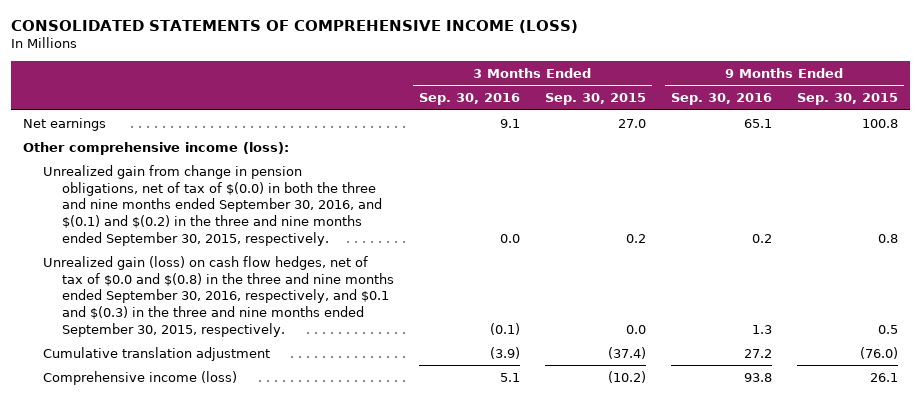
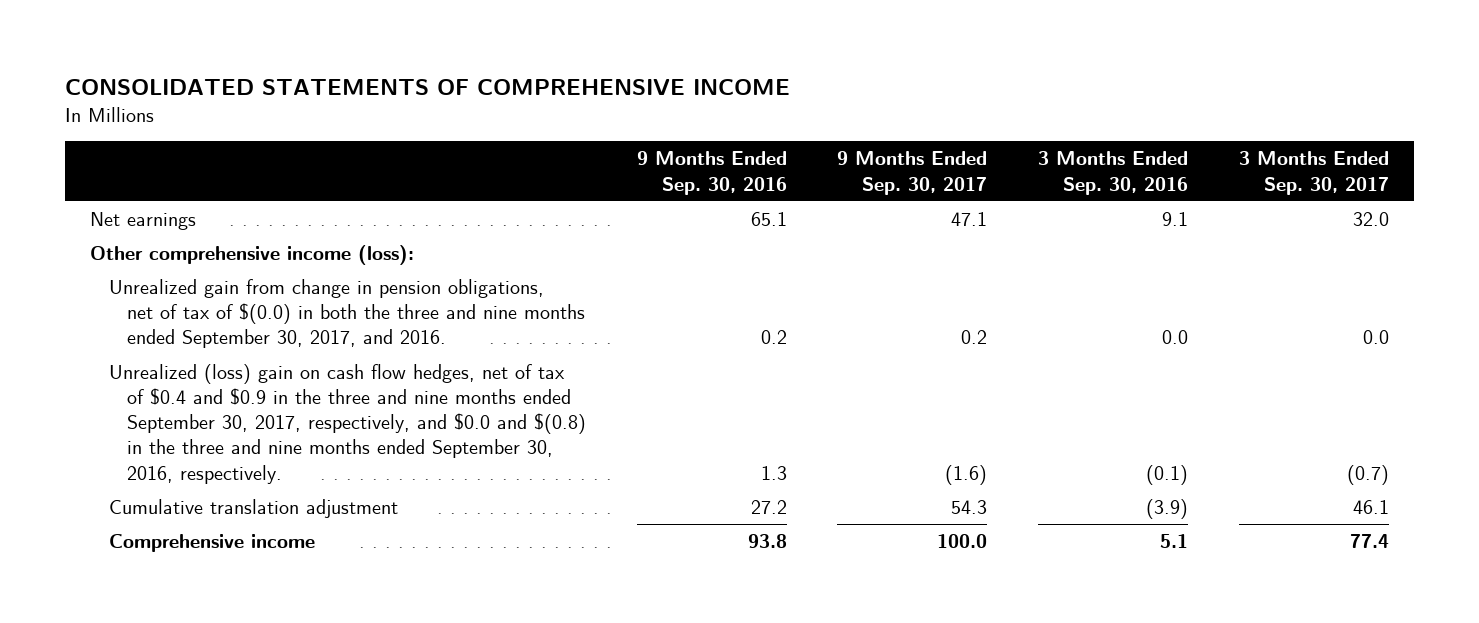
- CONSOLIDATED STATEMENTS OF COMPREHENSIVE INCOME (LOSS)
+ CONSOLIDATED STATEMENTS OF COMPREHENSIVE INCOME
- | 3 Months Ended Sep. 30, 2016 | 3 Months Ended Sep. 30, 2015 | 9 Months Ended Sep. 30, 2016 | 9 Months Ended Sep. 30, 2015
+ | 9 Months Ended Sep. 30, 2016 | 9 Months Ended Sep. 30, 2017 | 3 Months Ended Sep. 30, 2016 | 3 Months Ended Sep. 30, 2017
- Unrealized gain from change in pension obligations, net of tax of $(0.0) in both the three and nine months ended September 30, 2016, and $(0.1) and $(0.2) in the three and nine months ended September 30, 2015, respectively. | 0.0 | 0.2 | 0.2 | 0.8
- Unrealized gain (loss) on cash flow hedges, net of tax of $0.0 and $(0.8) in the three and nine months ended September 30, 2016, respectively, and $0.1 and $(0.3) in the three and nine months ended September 30, 2015, respectively. | (0.1) | 0.0 | 1.3 | 0.5
+ Unrealized gain from change in pension obligations, net of tax of $(0.0) in both the three and nine months ended September 30, 2017, and 2016. | 0.2 | 0.2 | 0.0 | 0.0
+ Unrealized (loss) gain on cash flow hedges, net of tax of $0.4 and $0.9 in the three and nine months ended September 30, 2017, respectively, and $0.0 and $(0.8) in the three and nine months ended September 30, 2016, respectively. | 1.3 | (1.6) | (0.1) | (0.7)
- Comprehensive income (loss) | 5.1 | (10.2) | 93.8 | 26.1
+ Comprehensive income | 93.8 | 100.0 | 5.1 | 77.4

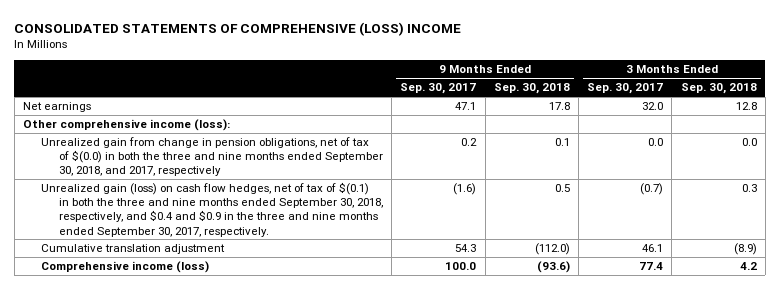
- CONSOLIDATED STATEMENTS OF COMPREHENSIVE INCOME
+ CONSOLIDATED STATEMENTS OF COMPREHENSIVE (LOSS) INCOME
- | 9 Months Ended Sep. 30, 2016 | 9 Months Ended Sep. 30, 2017 | 3 Months Ended Sep. 30, 2016 | 3 Months Ended Sep. 30, 2017
+ | 9 Months Ended Sep. 30, 2017 | 9 Months Ended Sep. 30, 2018 | 3 Months Ended Sep. 30, 2017 | 3 Months Ended Sep. 30, 2018
- Unrealized gain from change in pension obligations, net of tax of $(0.0) in both the three and nine months ended September 30, 2017, and 2016. | 0.2 | 0.2 | 0.0 | 0.0
- Unrealized (loss) gain on cash flow hedges, net of tax of $0.4 and $0.9 in the three and nine months ended September 30, 2017, respectively, and $0.0 and $(0.8) in the three and nine months ended September 30, 2016, respectively. | 1.3 | (1.6) | (0.1) | (0.7)
+ Unrealized gain from change in pension obligations, net of tax of $(0.0) in both the three and nine months ended September 30, 2018, and 2017, respectively | 0.2 | 0.1 | 0.0 | 0.0
+ Unrealized gain (loss) on cash flow hedges, net of tax of $(0.1) in both the three and nine months ended September 30, 2018, respectively, and $0.4 and $0.9 in the three and nine months ended September 30, 2017, respectively. | (1.6) | 0.5 | (0.7) | 0.3
- Comprehensive income | 93.8 | 100.0 | 5.1 | 77.4
+ Comprehensive income (loss) | 100.0 | (93.6) | 77.4 | 4.2

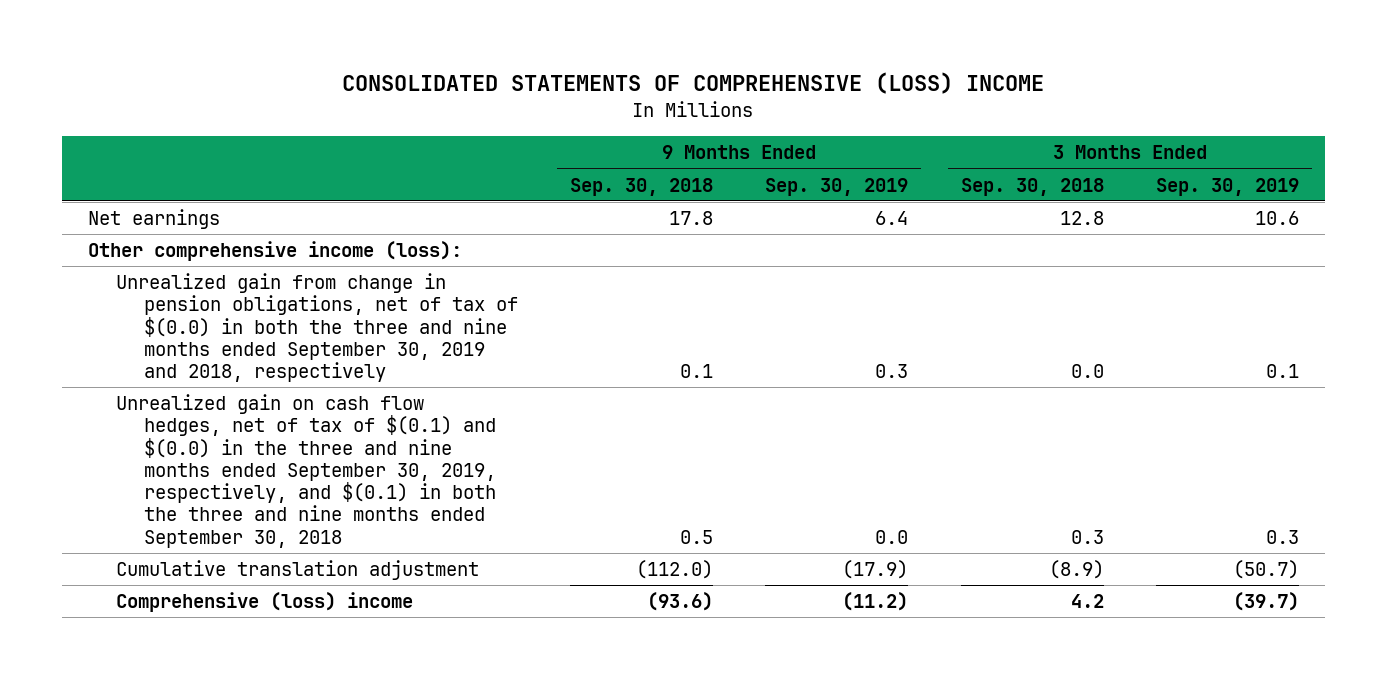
- | 9 Months Ended Sep. 30, 2017 | 9 Months Ended Sep. 30, 2018 | 3 Months Ended Sep. 30, 2017 | 3 Months Ended Sep. 30, 2018
+ | 9 Months Ended Sep. 30, 2018 | 9 Months Ended Sep. 30, 2019 | 3 Months Ended Sep. 30, 2018 | 3 Months Ended Sep. 30, 2019
- Unrealized gain from change in pension obligations, net of tax of $(0.0) in both the three and nine months ended September 30, 2018, and 2017, respectively | 0.2 | 0.1 | 0.0 | 0.0
- Unrealized gain (loss) on cash flow hedges, net of tax of $(0.1) in both the three and nine months ended September 30, 2018, respectively, and $0.4 and $0.9 in the three and nine months ended September 30, 2017, respectively. | (1.6) | 0.5 | (0.7) | 0.3
+ Unrealized gain from change in pension obligations, net of tax of $(0.0) in both the three and nine months ended September 30, 2019 and 2018, respectively | 0.1 | 0.3 | 0.0 | 0.1
+ Unrealized gain on cash flow hedges, net of tax of $(0.1) and $(0.0) in the three and nine months ended September 30, 2019, respectively, and $(0.1) in both the three and nine months ended September 30, 2018 | 0.5 | 0.0 | 0.3 | 0.3
- Comprehensive income (loss) | 100.0 | (93.6) | 77.4 | 4.2
+ Comprehensive (loss) income | (93.6) | (11.2) | 4.2 | (39.7)

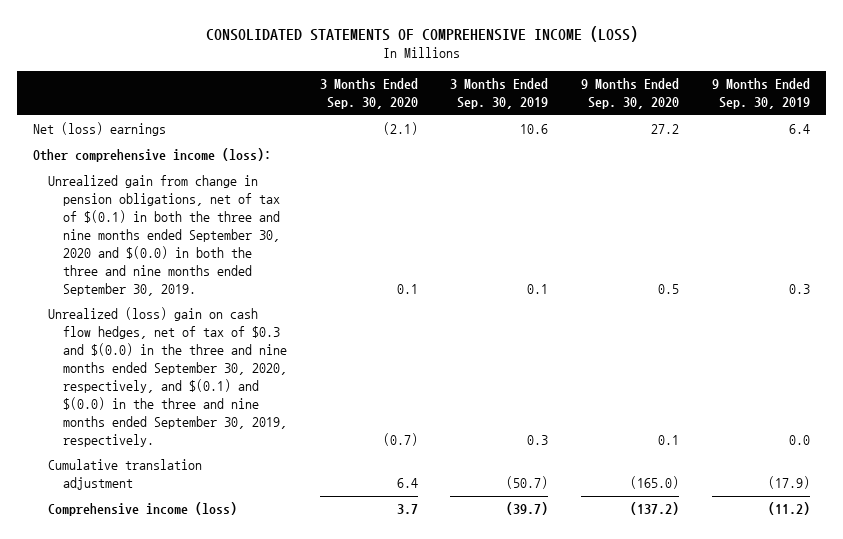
- CONSOLIDATED STATEMENTS OF COMPREHENSIVE (LOSS) INCOME
+ CONSOLIDATED STATEMENTS OF COMPREHENSIVE INCOME (LOSS)
- | 9 Months Ended Sep. 30, 2018 | 9 Months Ended Sep. 30, 2019 | 3 Months Ended Sep. 30, 2018 | 3 Months Ended Sep. 30, 2019
+ | 3 Months Ended Sep. 30, 2020 | 3 Months Ended Sep. 30, 2019 | 9 Months Ended Sep. 30, 2020 | 9 Months Ended Sep. 30, 2019
- Net earnings | 17.8 | 6.4 | 12.8 | 10.6
+ Net (loss) earnings | (2.1) | 10.6 | 27.2 | 6.4
- Unrealized gain from change in pension obligations, net of tax of $(0.0) in both the three and nine months ended September 30, 2019 and 2018, respectively | 0.1 | 0.3 | 0.0 | 0.1
- Unrealized gain on cash flow hedges, net of tax of $(0.1) and $(0.0) in the three and nine months ended September 30, 2019, respectively, and $(0.1) in both the three and nine months ended September 30, 2018 | 0.5 | 0.0 | 0.3 | 0.3
+ Unrealized gain from change in pension obligations, net of tax of $(0.1) in both the three and nine months ended September 30, 2020 and $(0.0) in both the three and nine months ended September 30, 2019. | 0.1 | 0.1 | 0.5 | 0.3
+ Unrealized (loss) gain on cash flow hedges, net of tax of $0.3 and $(0.0) in the three and nine months ended September 30, 2020, respectively, and $(0.1) and $(0.0) in the three and nine months ended September 30, 2019, respectively. | (0.7) | 0.3 | 0.1 | 0.0
- Comprehensive (loss) income | (93.6) | (11.2) | 4.2 | (39.7)
+ Comprehensive income (loss) | 3.7 | (39.7) | (137.2) | (11.2)

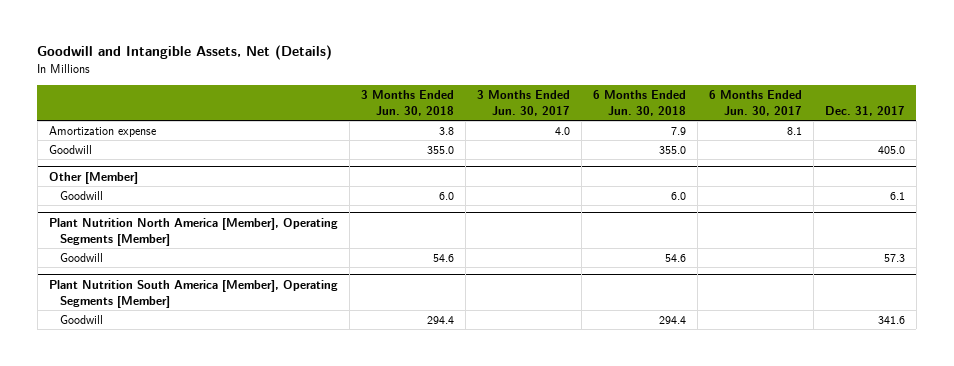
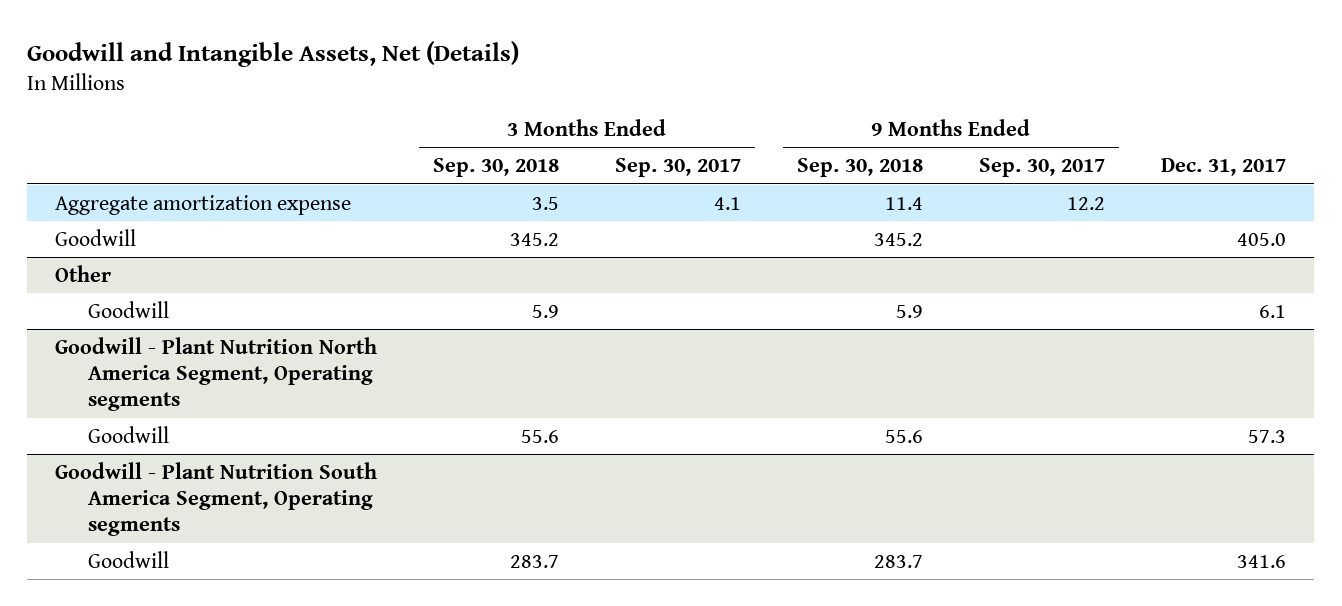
- | 3 Months Ended Jun. 30, 2018 | 3 Months Ended Jun. 30, 2017 | 6 Months Ended Jun. 30, 2018 | 6 Months Ended Jun. 30, 2017 | Dec. 31, 2017
+ | 3 Months Ended Sep. 30, 2018 | 3 Months Ended Sep. 30, 2017 | 9 Months Ended Sep. 30, 2018 | 9 Months Ended Sep. 30, 2017 | Dec. 31, 2017
- Amortization expense | 3.8 | 4.0 | 7.9 | 8.1 |
+ Aggregate amortization expense | 3.5 | 4.1 | 11.4 | 12.2 |
- Other [Member]
+ Other
- Plant Nutrition North America [Member], Operating Segments [Member]
+ Goodwill - Plant Nutrition North America Segment, Operating segments
- Plant Nutrition South America [Member], Operating Segments [Member]
+ Goodwill - Plant Nutrition South America Segment, Operating segments

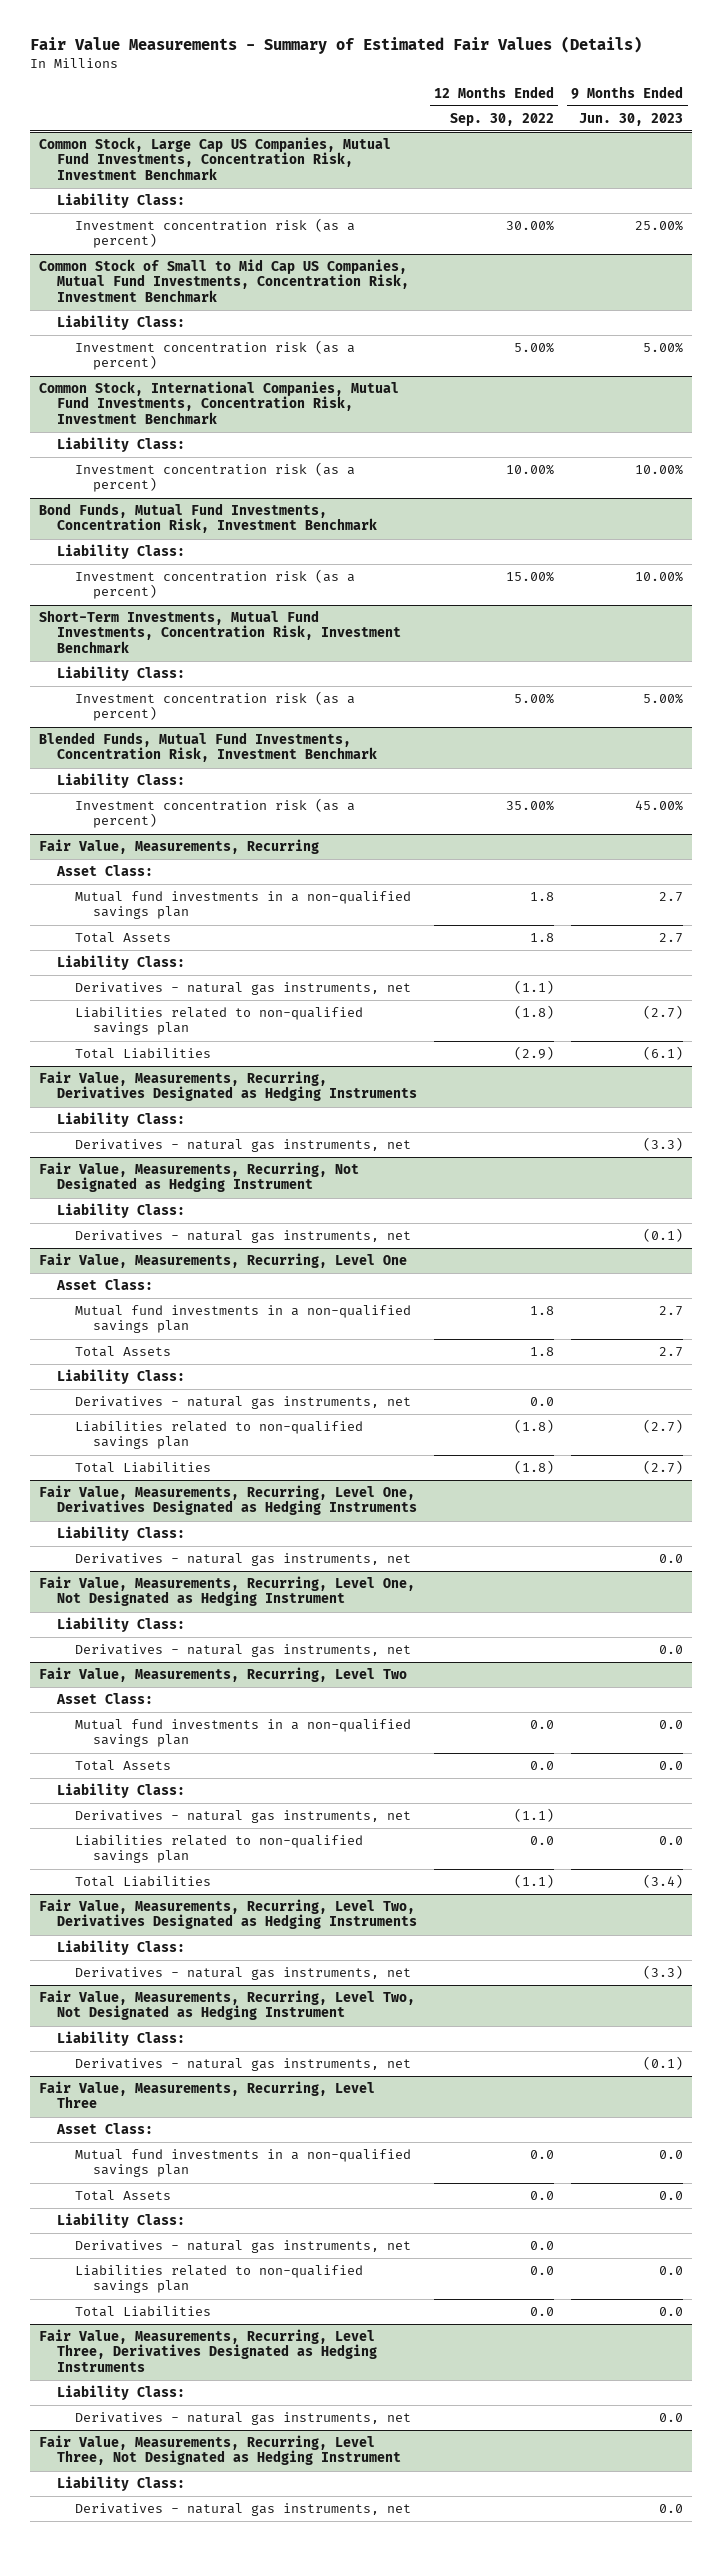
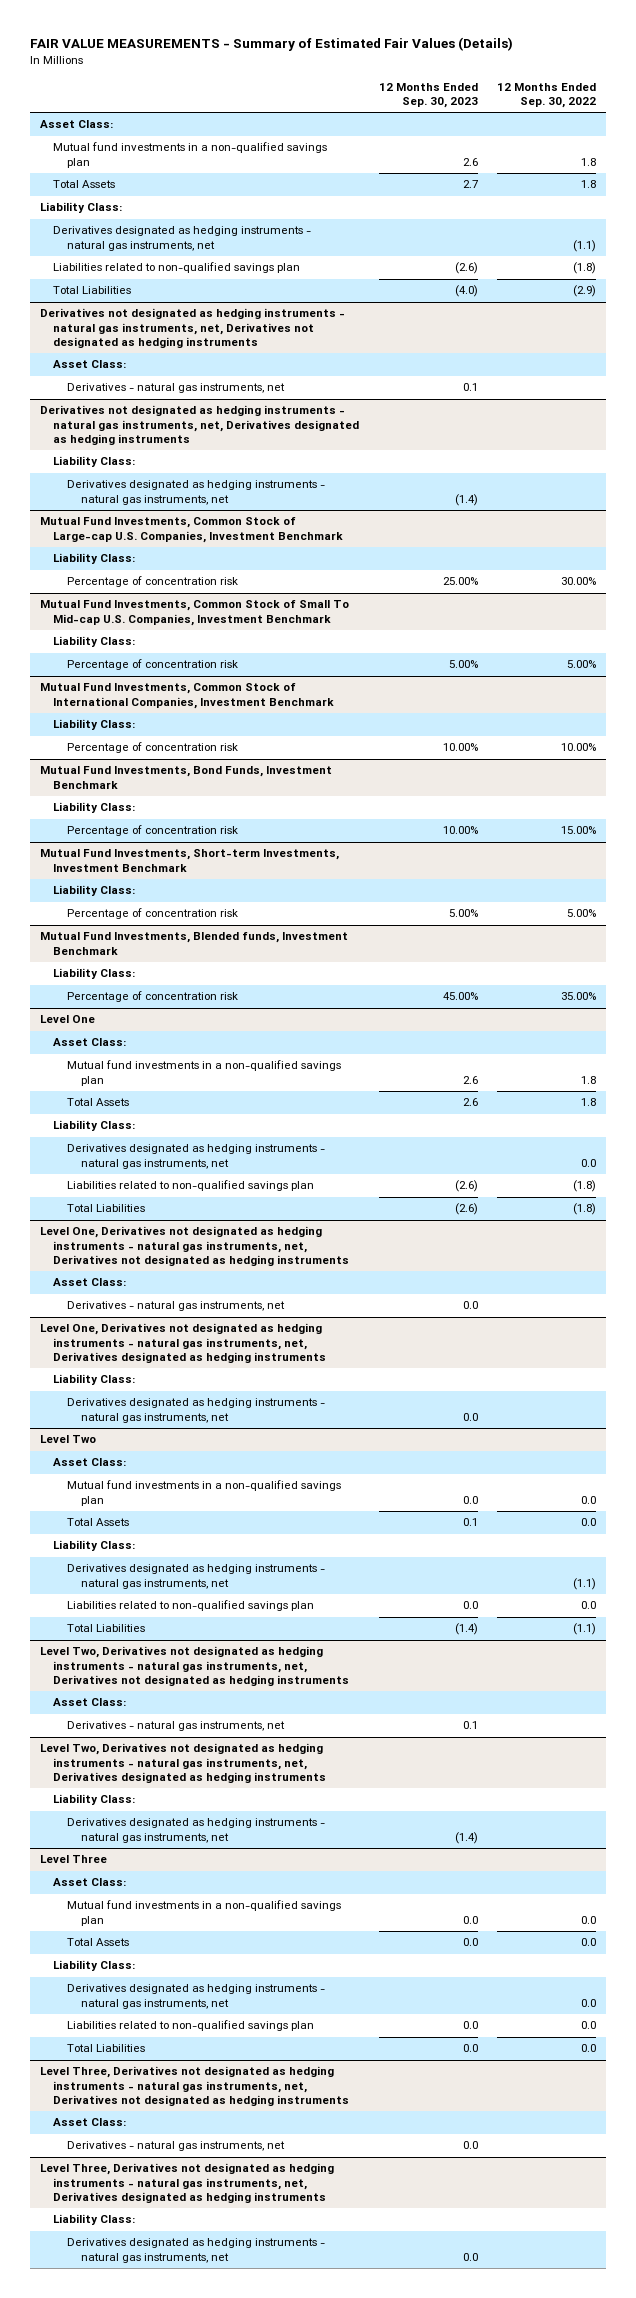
- Fair Value Measurements - Summary of Estimated Fair Values (Details)
+ FAIR VALUE MEASUREMENTS - Summary of Estimated Fair Values (Details)
- | 12 Months Ended Sep. 30, 2022 | 9 Months Ended Jun. 30, 2023
+ | 12 Months Ended Sep. 30, 2023 | 12 Months Ended Sep. 30, 2022
- Common Stock, Large Cap US Companies, Mutual Fund Investments, Concentration Risk, Investment Benchmark
- Liability Class:
- Investment concentration risk (as a percent) | 30.00% | 25.00%
- Common Stock of Small to Mid Cap US Companies, Mutual Fund Investments, Concentration Risk, Investment Benchmark
- Liability Class:
- Investment concentration risk (as a percent) | 5.00% | 5.00%
- Common Stock, International Companies, Mutual Fund Investments, Concentration Risk, Investment Benchmark
- Liability Class:
- Investment concentration risk (as a percent) | 10.00% | 10.00%
- Bond Funds, Mutual Fund Investments, Concentration Risk, Investment Benchmark
- Liability Class:
- Investment concentration risk (as a percent) | 15.00% | 10.00%
- Short-Term Investments, Mutual Fund Investments, Concentration Risk, Investment Benchmark
- Liability Class:
- Investment concentration risk (as a percent) | 5.00% | 5.00%
- Blended Funds, Mutual Fund Investments, Concentration Risk, Investment Benchmark
- Liability Class:
- Investment concentration risk (as a percent) | 35.00% | 45.00%
- Fair Value, Measurements, Recurring
- Derivatives - natural gas instruments, net | (1.1) |
+ Derivatives designated as hedging instruments - natural gas instruments, net | | (1.1)
- Fair Value, Measurements, Recurring, Derivatives Designated as Hedging Instruments
- Liability Class:
+ Derivatives not designated as hedging instruments - natural gas instruments, net, Derivatives not designated as hedging instruments
+ Asset Class:
- Fair Value, Measurements, Recurring, Not Designated as Hedging Instrument
+ Derivatives not designated as hedging instruments - natural gas instruments, net, Derivatives designated as hedging instruments
- Derivatives - natural gas instruments, net | | (0.1)
- Fair Value, Measurements, Recurring, Level One
+ Derivatives designated as hedging instruments - natural gas instruments, net | (1.4) |
+ Mutual Fund Investments, Common Stock of Large-cap U.S. Companies, Investment Benchmark
+ Liability Class:
+ Percentage of concentration risk | 25.00% | 30.00%
+ Mutual Fund Investments, Common Stock of Small To Mid-cap U.S. Companies, Investment Benchmark
+ Liability Class:
+ Percentage of concentration risk | 5.00% | 5.00%
+ Mutual Fund Investments, Common Stock of International Companies, Investment Benchmark
+ Liability Class:
+ Percentage of concentration risk | 10.00% | 10.00%
+ Mutual Fund Investments, Bond Funds, Investment Benchmark
+ Liability Class:
+ Percentage of concentration risk | 10.00% | 15.00%
+ Mutual Fund Investments, Short-term Investments, Investment Benchmark
+ Liability Class:
+ Percentage of concentration risk | 5.00% | 5.00%
+ Mutual Fund Investments, Blended funds, Investment Benchmark
+ Liability Class:
+ Percentage of concentration risk | 45.00% | 35.00%
+ Level One
- Derivatives - natural gas instruments, net | 0.0 |
+ Derivatives designated as hedging instruments - natural gas instruments, net | | 0.0
- Fair Value, Measurements, Recurring, Level One, Derivatives Designated as Hedging Instruments
- Liability Class:
+ Level One, Derivatives not designated as hedging instruments - natural gas instruments, net, Derivatives not designated as hedging instruments
+ Asset Class:
- Fair Value, Measurements, Recurring, Level One, Not Designated as Hedging Instrument
+ Level One, Derivatives not designated as hedging instruments - natural gas instruments, net, Derivatives designated as hedging instruments
- Derivatives - natural gas instruments, net | | 0.0
- Fair Value, Measurements, Recurring, Level Two
+ Derivatives designated as hedging instruments - natural gas instruments, net | 0.0 |
+ Level Two
- Derivatives - natural gas instruments, net | (1.1) |
+ Derivatives designated as hedging instruments - natural gas instruments, net | | (1.1)
- Fair Value, Measurements, Recurring, Level Two, Derivatives Designated as Hedging Instruments
- Liability Class:
+ Level Two, Derivatives not designated as hedging instruments - natural gas instruments, net, Derivatives not designated as hedging instruments
+ Asset Class:
- Fair Value, Measurements, Recurring, Level Two, Not Designated as Hedging Instrument
+ Level Two, Derivatives not designated as hedging instruments - natural gas instruments, net, Derivatives designated as hedging instruments
- Derivatives - natural gas instruments, net | | (0.1)
- Fair Value, Measurements, Recurring, Level Three
+ Derivatives designated as hedging instruments - natural gas instruments, net | (1.4) |
+ Level Three
- Derivatives - natural gas instruments, net | 0.0 |
+ Derivatives designated as hedging instruments - natural gas instruments, net | | 0.0
- Fair Value, Measurements, Recurring, Level Three, Derivatives Designated as Hedging Instruments
- Liability Class:
+ Level Three, Derivatives not designated as hedging instruments - natural gas instruments, net, Derivatives not designated as hedging instruments
+ Asset Class:
- Fair Value, Measurements, Recurring, Level Three, Not Designated as Hedging Instrument
+ Level Three, Derivatives not designated as hedging instruments - natural gas instruments, net, Derivatives designated as hedging instruments
- Derivatives - natural gas instruments, net | | 0.0
+ Derivatives designated as hedging instruments - natural gas instruments, net | 0.0 |

